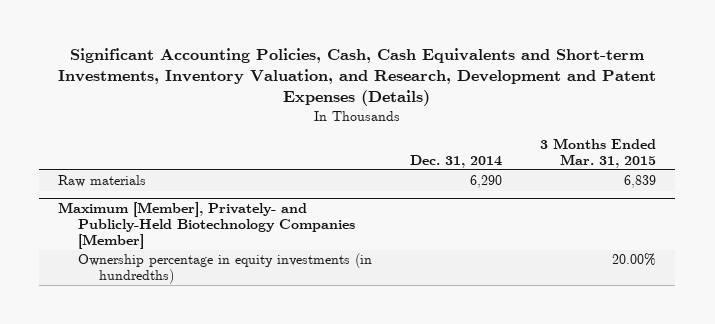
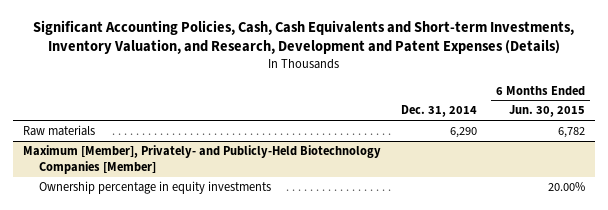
- | Dec. 31, 2014 | 3 Months Ended Mar. 31, 2015
+ | Dec. 31, 2014 | 6 Months Ended Jun. 30, 2015
@ Maximum [Member], Privately- and Publicly-Held Biotechnology Companies [Member]
- Ownership percentage in equity investments (in hundredths) | | 20.00%
+ Ownership percentage in equity investments | | 20.00%

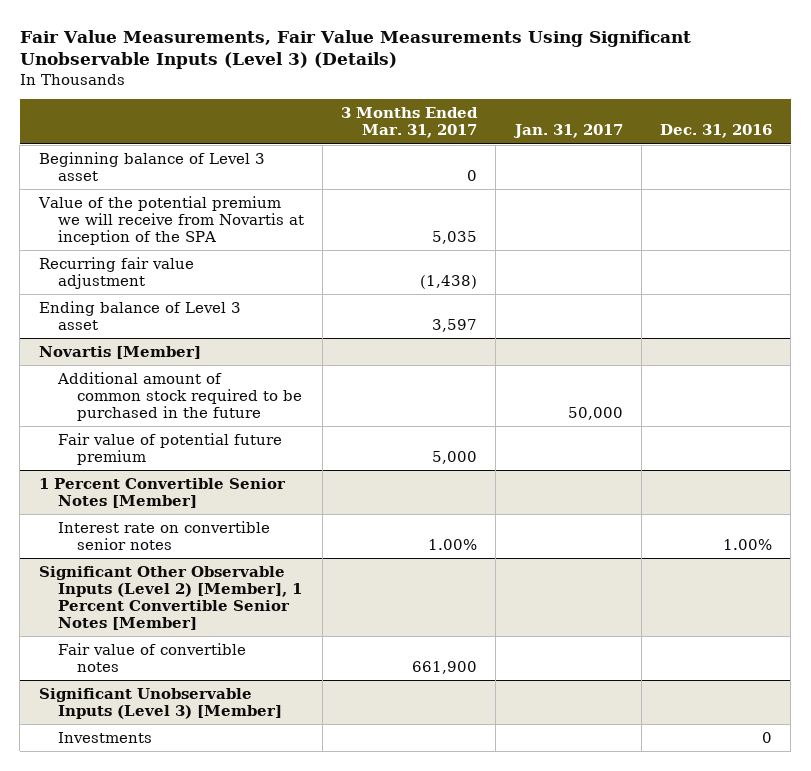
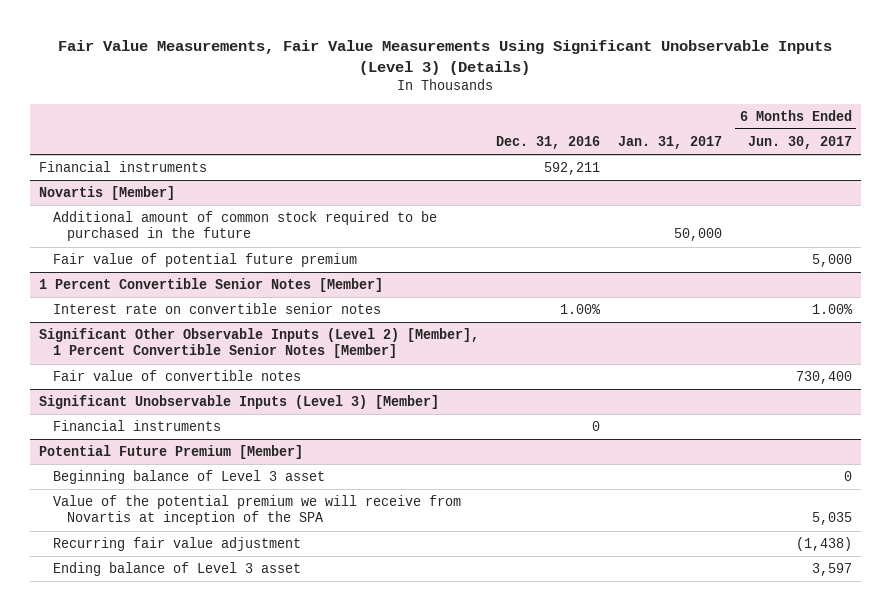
- | 3 Months Ended Mar. 31, 2017 | Jan. 31, 2017 | Dec. 31, 2016
+ | Dec. 31, 2016 | Jan. 31, 2017 | 6 Months Ended Jun. 30, 2017
- Beginning balance of Level 3 asset | 0 | |
- Value of the potential premium we will receive from Novartis at inception of the SPA | 5,035 | |
- Recurring fair value adjustment | (1,438) | |
- Ending balance of Level 3 asset | 3,597 | |
+ Financial instruments | 592,211 | |
@ Significant Unobservable Inputs (Level 3) [Member]
- Investments | | | 0
+ Financial instruments | 0 | |
+ Potential Future Premium [Member]
+ Beginning balance of Level 3 asset | | | 0
+ Value of the potential premium we will receive from Novartis at inception of the SPA | | | 5,035
+ Recurring fair value adjustment | | | (1,438)
+ Ending balance of Level 3 asset | | | 3,597

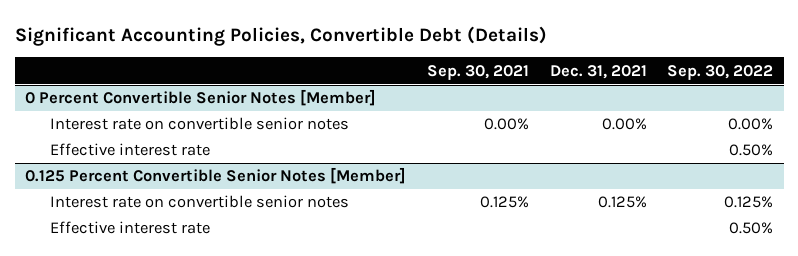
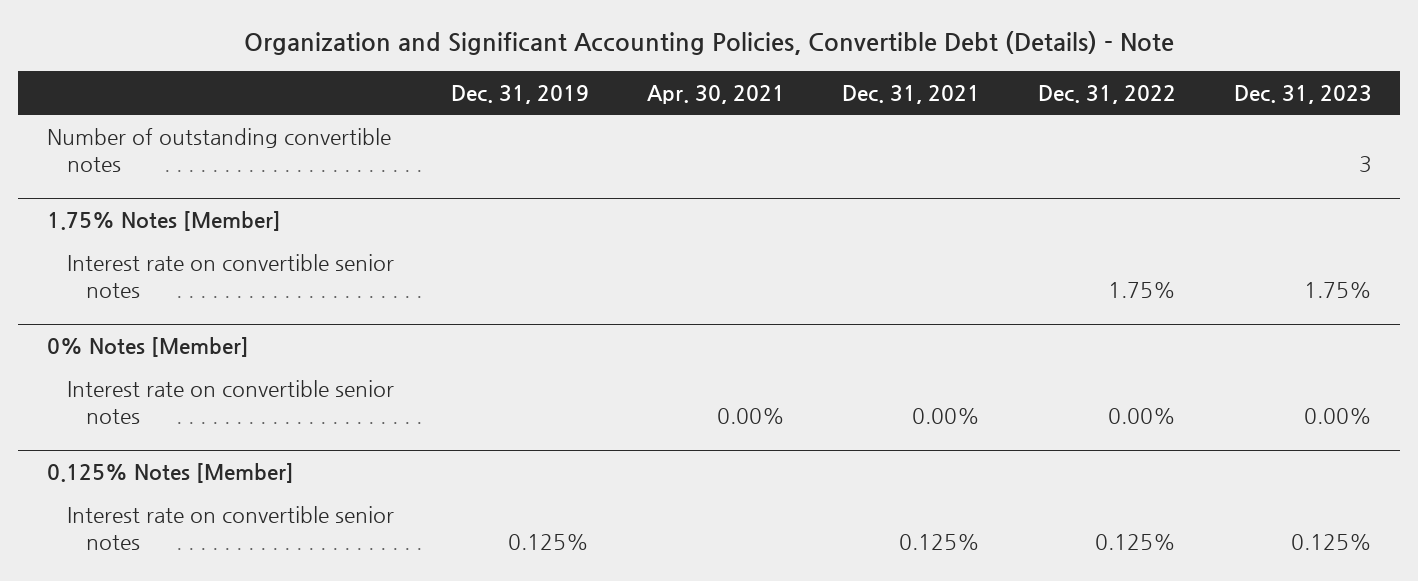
- Significant Accounting Policies, Convertible Debt (Details)
+ Organization and Significant Accounting Policies, Convertible Debt (Details) - Note
- | Sep. 30, 2021 | Dec. 31, 2021 | Sep. 30, 2022
+ | Dec. 31, 2019 | Apr. 30, 2021 | Dec. 31, 2021 | Dec. 31, 2022 | Dec. 31, 2023
- 0 Percent Convertible Senior Notes [Member]
+ Number of outstanding convertible notes | | | | | 3
+ 1.75% Notes [Member]
+ Interest rate on convertible senior notes | | | | 1.75% | 1.75%
+ 0% Notes [Member]
- Effective interest rate | | | 0.50%
- 0.125 Percent Convertible Senior Notes [Member]
+ 0.125% Notes [Member]
- Effective interest rate | | | 0.50%

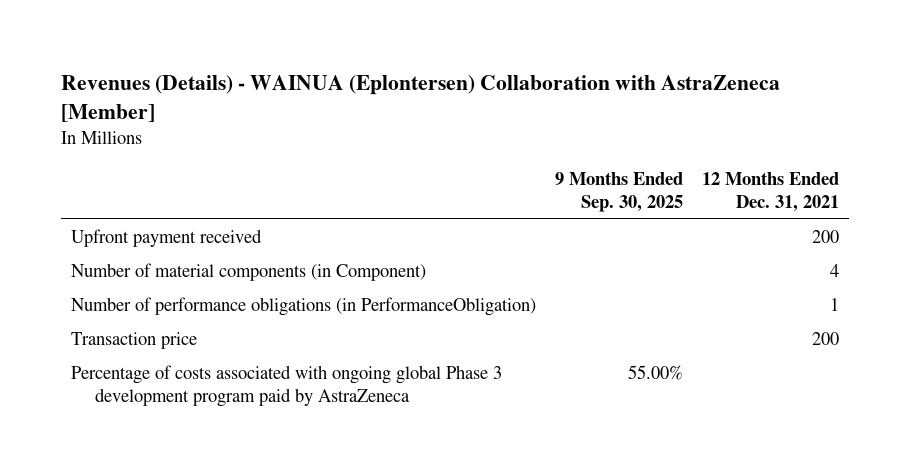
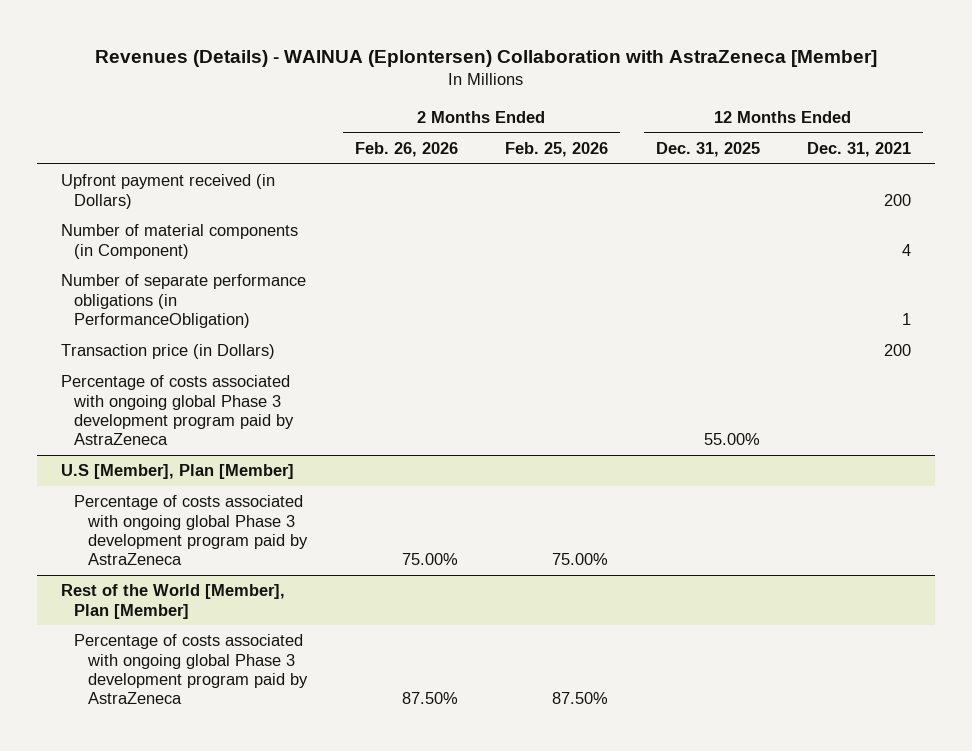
- | 9 Months Ended Sep. 30, 2025 | 12 Months Ended Dec. 31, 2021
+ | 2 Months Ended Feb. 26, 2026 | 2 Months Ended Feb. 25, 2026 | 12 Months Ended Dec. 31, 2025 | 12 Months Ended Dec. 31, 2021
- Upfront payment received | | 200
+ Upfront payment received (in Dollars) | | | | 200
- Number of performance obligations (in PerformanceObligation) | | 1
- Transaction price | | 200
+ Number of separate performance obligations (in PerformanceObligation) | | | | 1
+ Transaction price (in Dollars) | | | | 200
+ U.S [Member], Plan [Member]
+ Percentage of costs associated with ongoing global Phase 3 development program paid by AstraZeneca | 75.00% | 75.00% | |
+ Rest of the World [Member], Plan [Member]
+ Percentage of costs associated with ongoing global Phase 3 development program paid by AstraZeneca | 87.50% | 87.50% | |

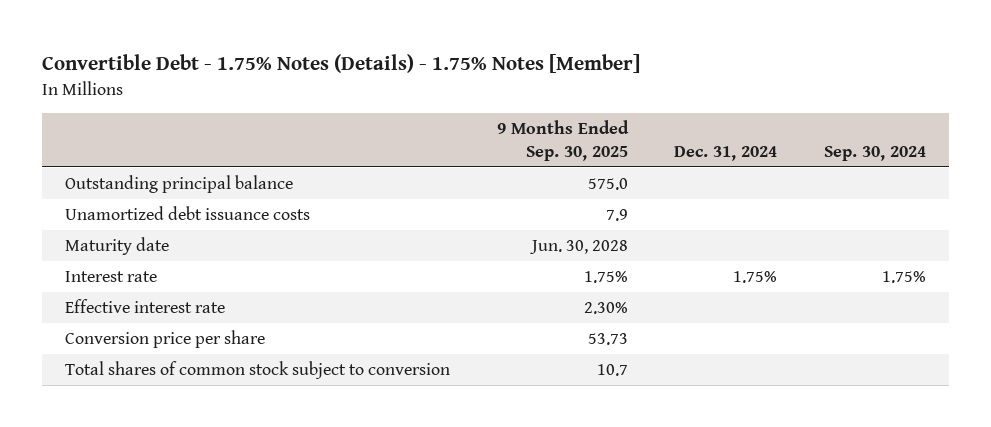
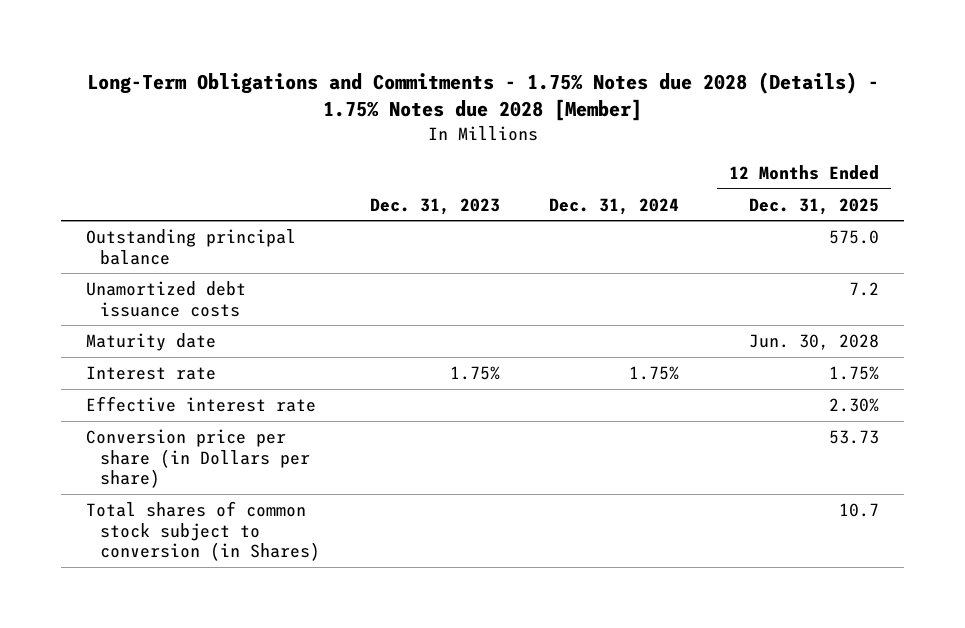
- Convertible Debt - 1.75% Notes (Details) - 1.75% Notes [Member]
+ Long-Term Obligations and Commitments - 1.75% Notes due 2028 (Details) - 1.75% Notes due 2028 [Member]
- | 9 Months Ended Sep. 30, 2025 | Dec. 31, 2024 | Sep. 30, 2024
+ | Dec. 31, 2023 | Dec. 31, 2024 | 12 Months Ended Dec. 31, 2025
- Conversion price per share | 53.73 | |
- Total shares of common stock subject to conversion | 10.7 | |
+ Conversion price per share (in Dollars per share) | | | 53.73
+ Total shares of common stock subject to conversion (in Shares) | | | 10.7

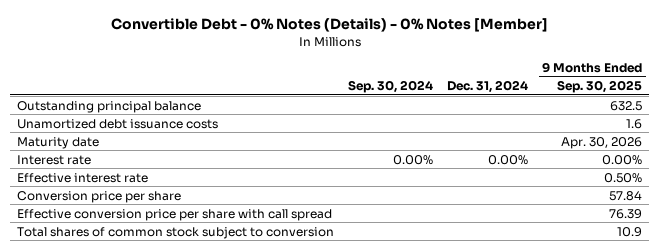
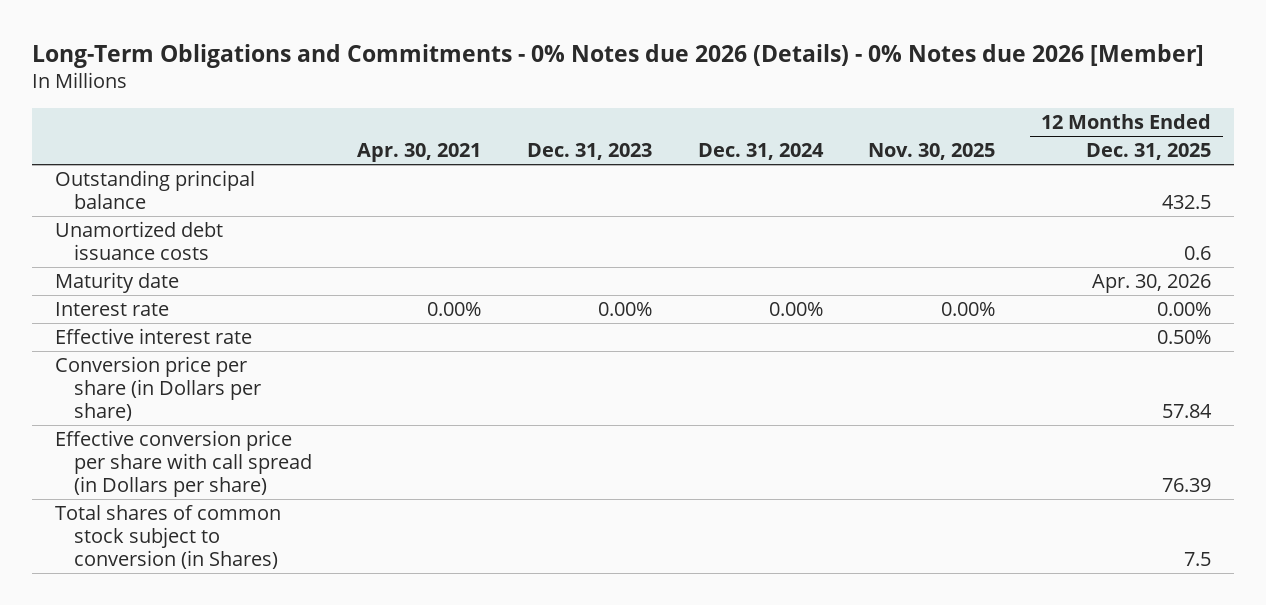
- Convertible Debt - 0% Notes (Details) - 0% Notes [Member]
+ Long-Term Obligations and Commitments - 0% Notes due 2026 (Details) - 0% Notes due 2026 [Member]
- | Sep. 30, 2024 | Dec. 31, 2024 | 9 Months Ended Sep. 30, 2025
+ | Apr. 30, 2021 | Dec. 31, 2023 | Dec. 31, 2024 | Nov. 30, 2025 | 12 Months Ended Dec. 31, 2025
- Conversion price per share | | | 57.84
- Effective conversion price per share with call spread | | | 76.39
- Total shares of common stock subject to conversion | | | 10.9
+ Conversion price per share (in Dollars per share) | | | | | 57.84
+ Effective conversion price per share with call spread (in Dollars per share) | | | | | 76.39
+ Total shares of common stock subject to conversion (in Shares) | | | | | 7.5

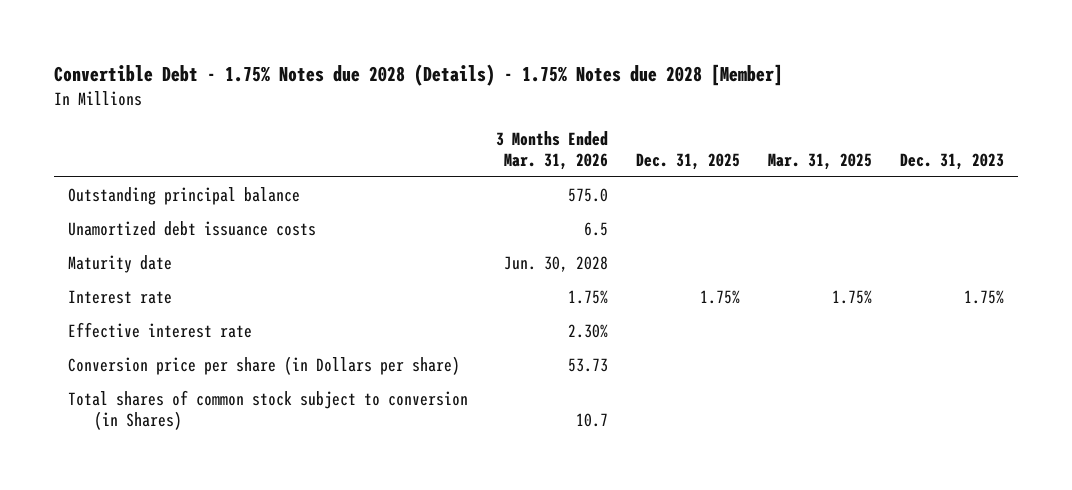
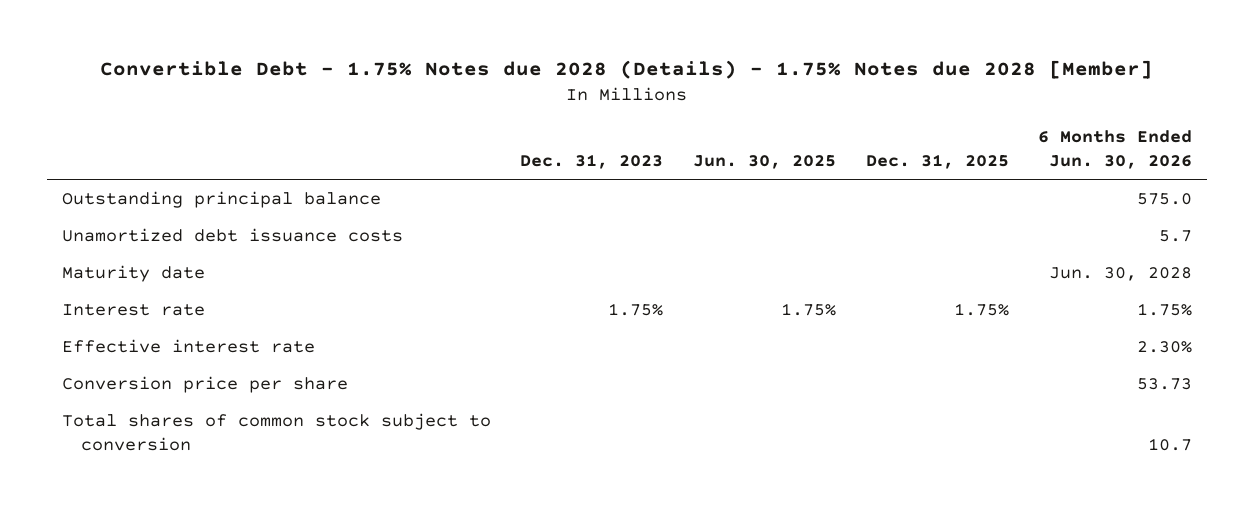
- | 3 Months Ended Mar. 31, 2026 | Dec. 31, 2025 | Mar. 31, 2025 | Dec. 31, 2023
+ | Dec. 31, 2023 | Jun. 30, 2025 | Dec. 31, 2025 | 6 Months Ended Jun. 30, 2026
- Conversion price per share (in Dollars per share) | 53.73 | | |
- Total shares of common stock subject to conversion (in Shares) | 10.7 | | |
+ Conversion price per share | | | | 53.73
+ Total shares of common stock subject to conversion | | | | 10.7

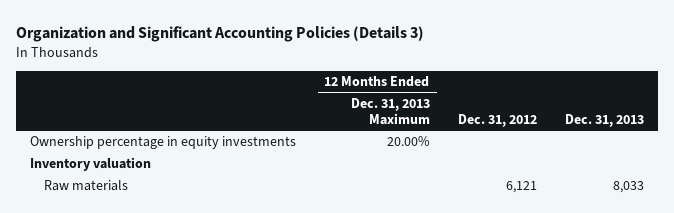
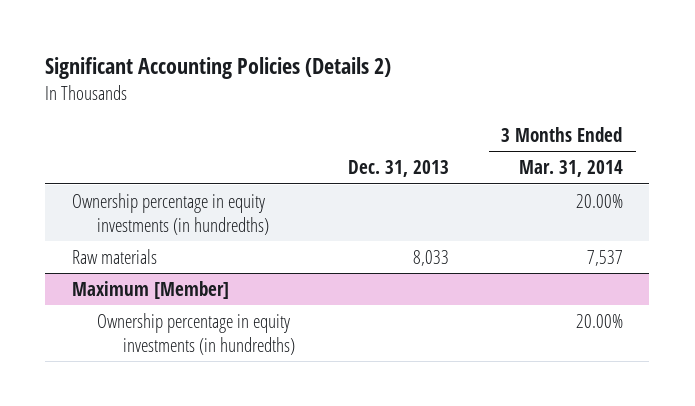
- Organization and Significant Accounting Policies (Details 3)
+ Significant Accounting Policies (Details 2)
- | 12 Months Ended Dec. 31, 2013 Maximum | Dec. 31, 2012 | Dec. 31, 2013
+ | Dec. 31, 2013 | 3 Months Ended Mar. 31, 2014
- Ownership percentage in equity investments | 20.00% | |
- Inventory valuation
+ Ownership percentage in equity investments (in hundredths) | | 20.00%
+ Maximum [Member]
+ Ownership percentage in equity investments (in hundredths) | | 20.00%

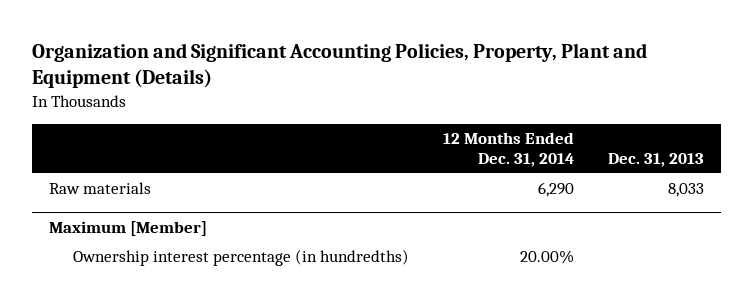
- Significant Accounting Policies (Details 2)
+ Organization and Significant Accounting Policies, Property, Plant and Equipment (Details)
- | Dec. 31, 2013 | 3 Months Ended Mar. 31, 2014
+ | 12 Months Ended Dec. 31, 2014 | Dec. 31, 2013
- Ownership percentage in equity investments (in hundredths) | | 20.00%
@ Maximum [Member]
- Ownership percentage in equity investments (in hundredths) | | 20.00%
+ Ownership interest percentage (in hundredths) | 20.00% |

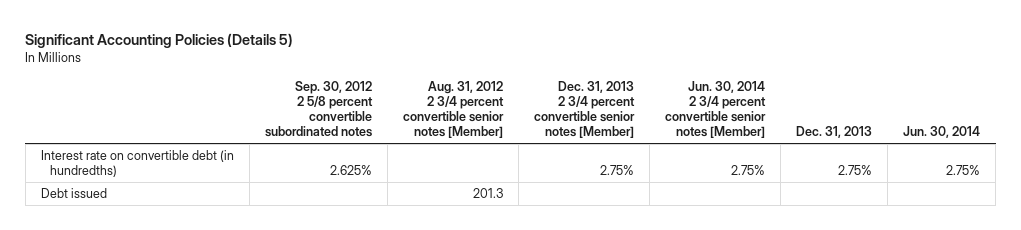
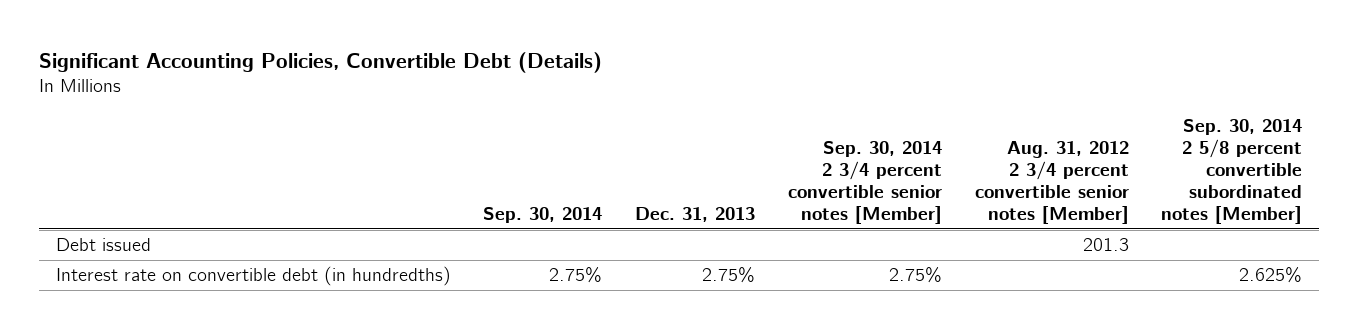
- Significant Accounting Policies (Details 5)
+ Significant Accounting Policies, Convertible Debt (Details)
- | Sep. 30, 2012 2 5/8 percent convertible subordinated notes | Aug. 31, 2012 2 3/4 percent convertible senior notes [Member] | Dec. 31, 2013 2 3/4 percent convertible senior notes [Member] | Jun. 30, 2014 2 3/4 percent convertible senior notes [Member] | Dec. 31, 2013 | Jun. 30, 2014
+ | Sep. 30, 2014 | Dec. 31, 2013 | Sep. 30, 2014 2 3/4 percent convertible senior notes [Member] | Aug. 31, 2012 2 3/4 percent convertible senior notes [Member] | Sep. 30, 2014 2 5/8 percent convertible subordinated notes [Member]
moved down: Interest rate on convertible debt (in hundredths) | 2.75% | 2.75% | 2.75% | | 2.625%

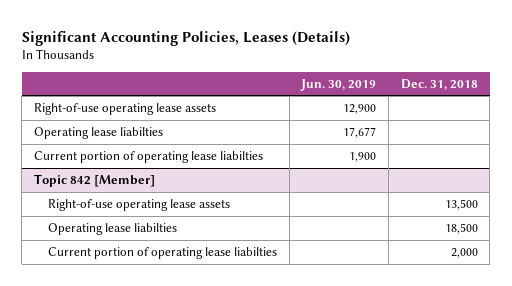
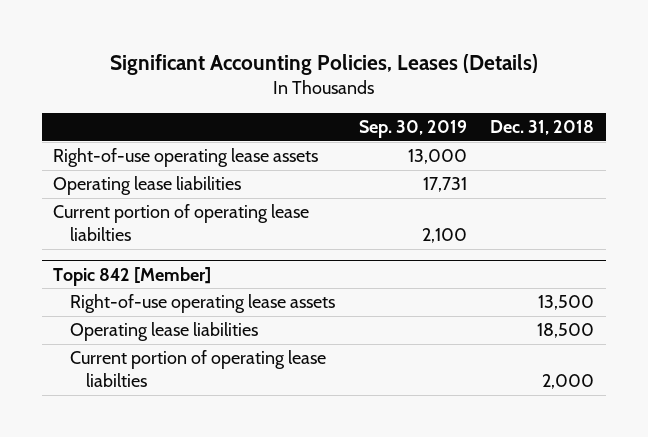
- | Jun. 30, 2019 | Dec. 31, 2018
+ | Sep. 30, 2019 | Dec. 31, 2018
- Operating lease liabilties | 17,677 |
+ Operating lease liabilities | 17,731 |
@ Topic 842 [Member]
- Operating lease liabilties | | 18,500
+ Operating lease liabilities | | 18,500

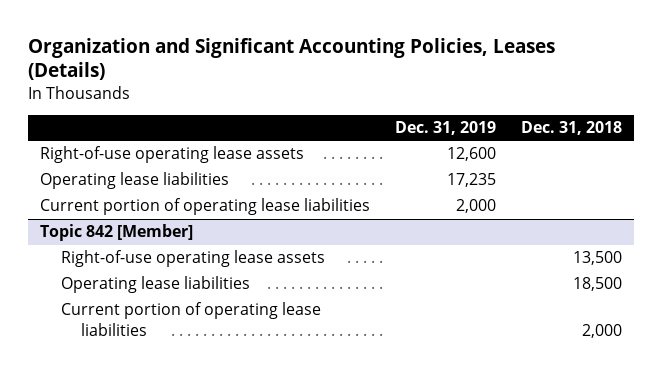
- Significant Accounting Policies, Leases (Details)
+ Organization and Significant Accounting Policies, Leases (Details)
- | Sep. 30, 2019 | Dec. 31, 2018
+ | Dec. 31, 2019 | Dec. 31, 2018
- Current portion of operating lease liabilties | 2,100 |
+ Current portion of operating lease liabilities | 2,000 |
@ Topic 842 [Member]
- Current portion of operating lease liabilties | | 2,000
+ Current portion of operating lease liabilities | | 2,000

